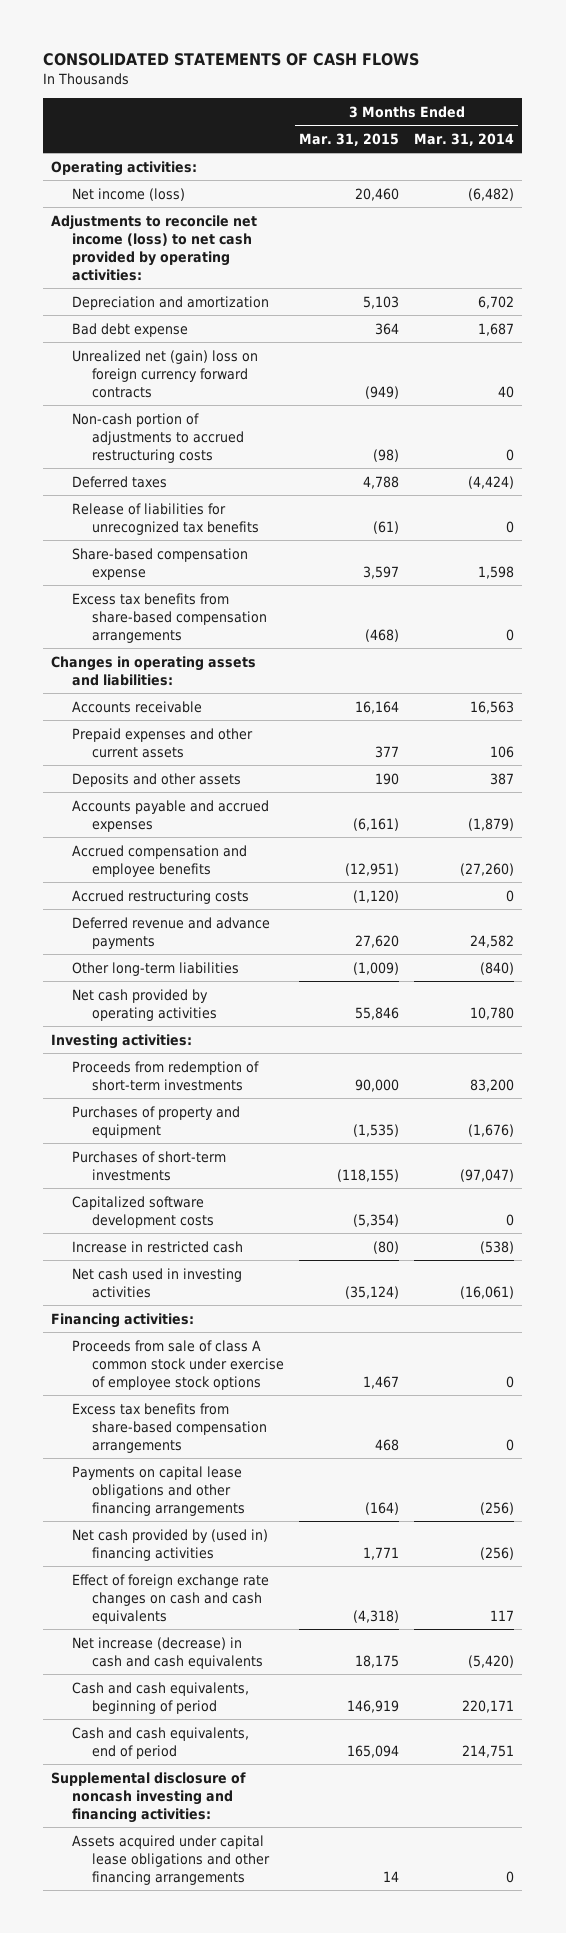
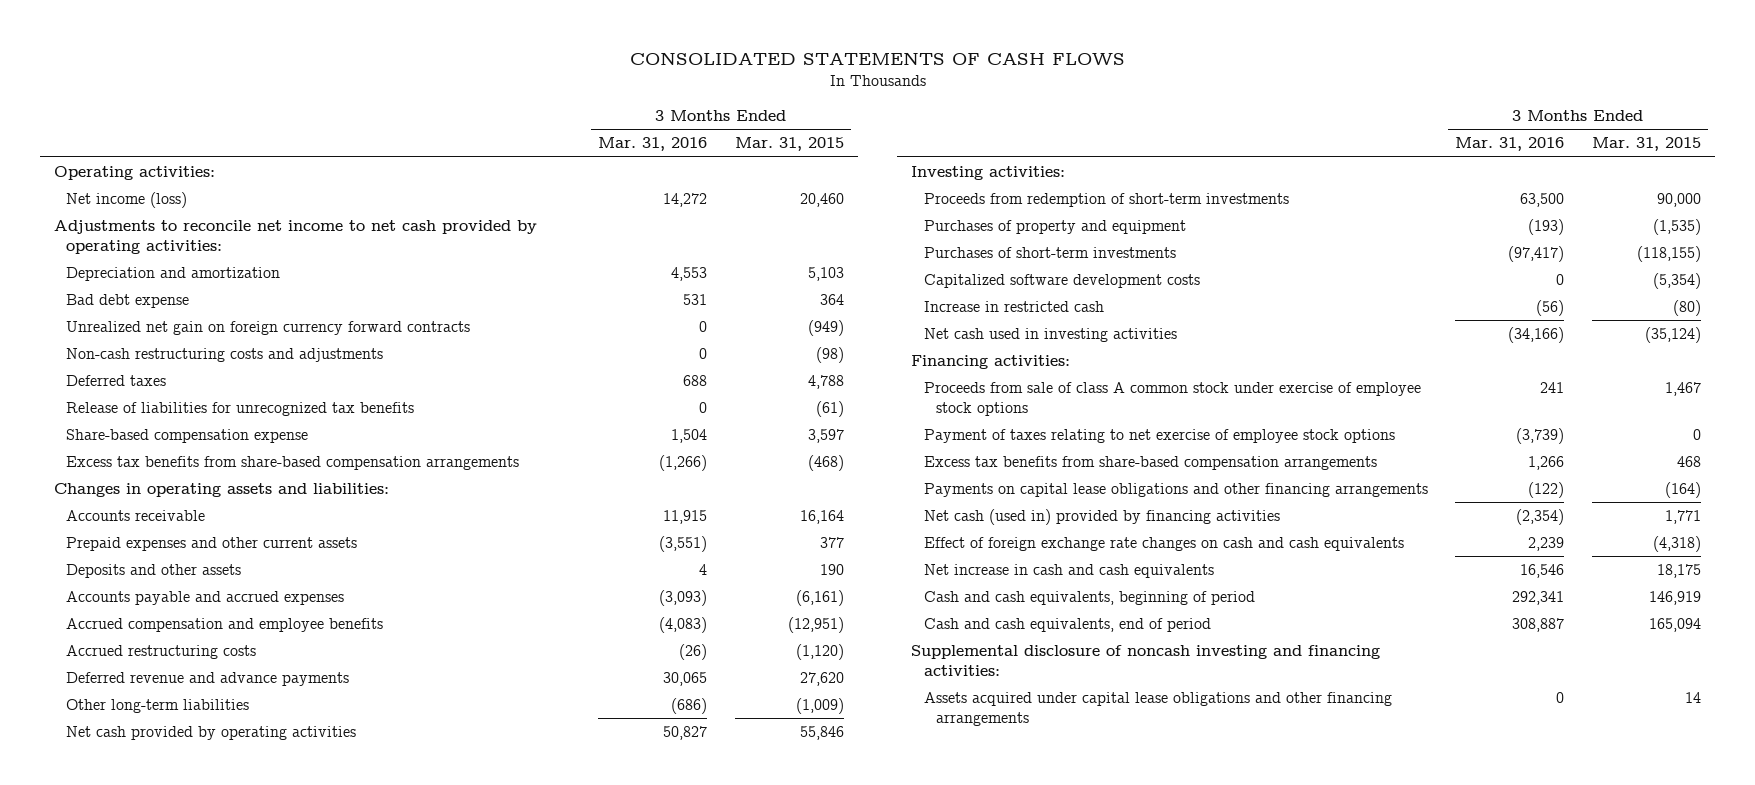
- | 3 Months Ended Mar. 31, 2015 | 3 Months Ended Mar. 31, 2014
+ | 3 Months Ended Mar. 31, 2016 | 3 Months Ended Mar. 31, 2015
- Adjustments to reconcile net income (loss) to net cash provided by operating activities:
+ Adjustments to reconcile net income to net cash provided by operating activities:
- Unrealized net (gain) loss on foreign currency forward contracts | (949) | 40
- Non-cash portion of adjustments to accrued restructuring costs | (98) | 0
+ Unrealized net gain on foreign currency forward contracts | 0 | (949)
+ Non-cash restructuring costs and adjustments | 0 | (98)
+ Payment of taxes relating to net exercise of employee stock options | (3,739) | 0
- Net cash provided by (used in) financing activities | 1,771 | (256)
+ Net cash (used in) provided by financing activities | (2,354) | 1,771
- Net increase (decrease) in cash and cash equivalents | 18,175 | (5,420)
+ Net increase in cash and cash equivalents | 16,546 | 18,175

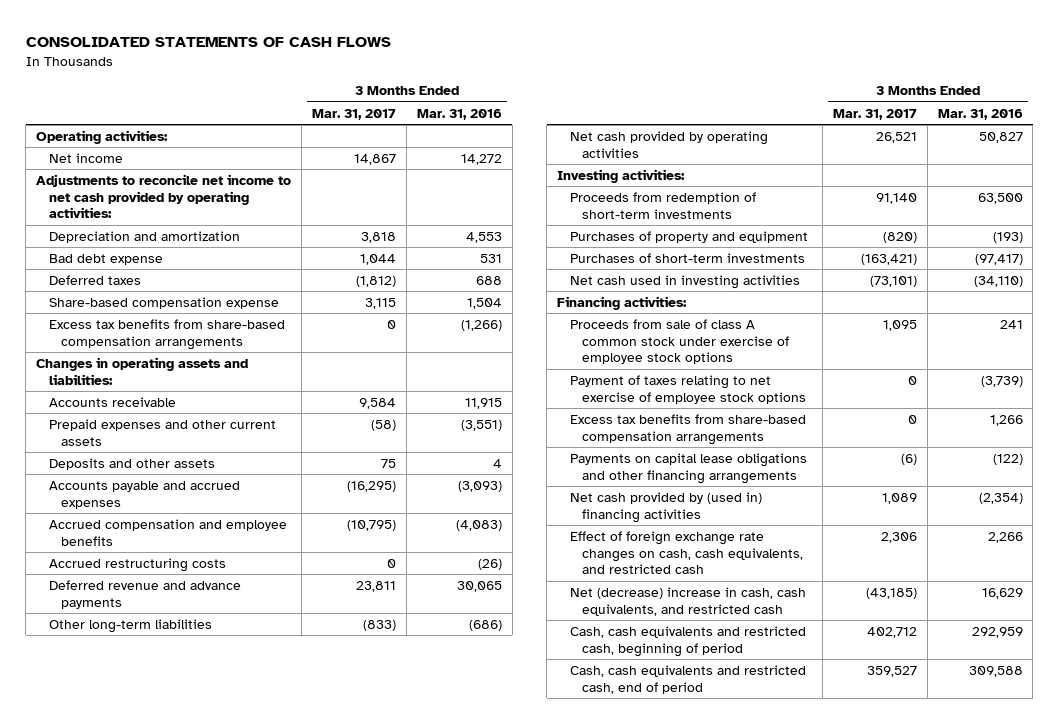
- | 3 Months Ended Mar. 31, 2016 | 3 Months Ended Mar. 31, 2015
+ | 3 Months Ended Mar. 31, 2017 | 3 Months Ended Mar. 31, 2016
- Net income (loss) | 14,272 | 20,460
+ Net income | 14,867 | 14,272
- Unrealized net gain on foreign currency forward contracts | 0 | (949)
- Non-cash restructuring costs and adjustments | 0 | (98)
- Release of liabilities for unrecognized tax benefits | 0 | (61)
- Capitalized software development costs | 0 | (5,354)
- Increase in restricted cash | (56) | (80)
- Net cash used in investing activities | (34,166) | (35,124)
+ Net cash used in investing activities | (73,101) | (34,110)
- Net cash (used in) provided by financing activities | (2,354) | 1,771
- Effect of foreign exchange rate changes on cash and cash equivalents | 2,239 | (4,318)
- Net increase in cash and cash equivalents | 16,546 | 18,175
- Cash and cash equivalents, beginning of period | 292,341 | 146,919
- Cash and cash equivalents, end of period | 308,887 | 165,094
- Supplemental disclosure of noncash investing and financing activities:
- Assets acquired under capital lease obligations and other financing arrangements | 0 | 14
+ Net cash provided by (used in) financing activities | 1,089 | (2,354)
+ Effect of foreign exchange rate changes on cash, cash equivalents, and restricted cash | 2,306 | 2,266
+ Net (decrease) increase in cash, cash equivalents, and restricted cash | (43,185) | 16,629
+ Cash, cash equivalents and restricted cash, beginning of period | 402,712 | 292,959
+ Cash, cash equivalents and restricted cash, end of period | 359,527 | 309,588

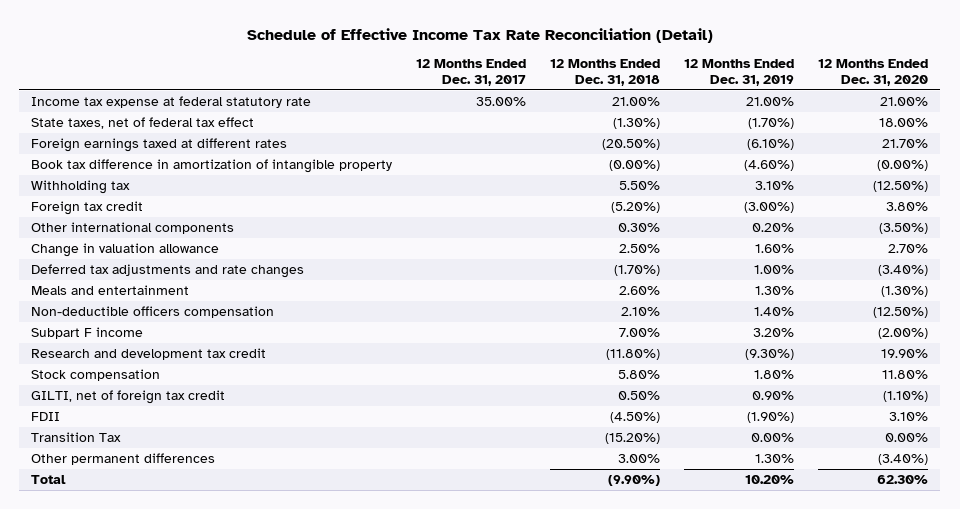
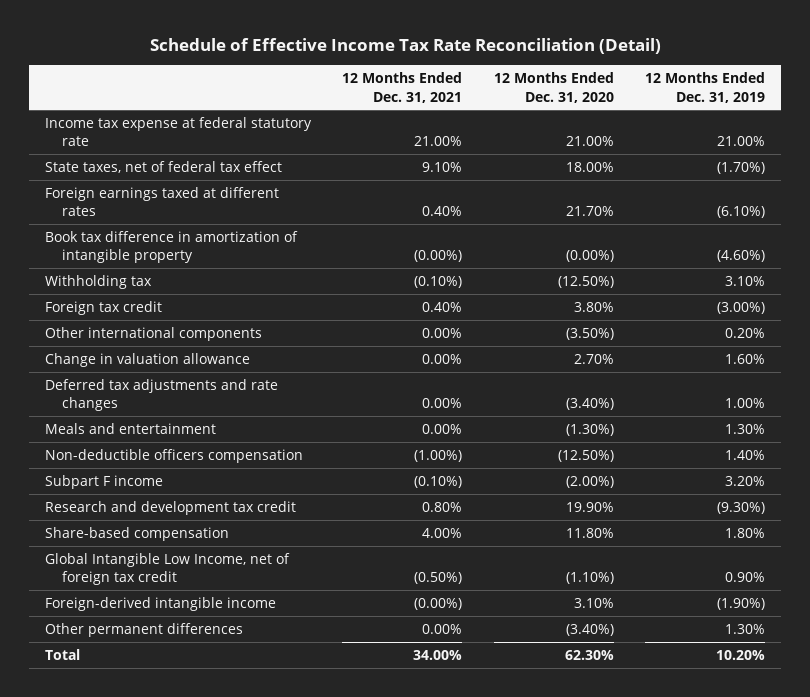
- | 12 Months Ended Dec. 31, 2017 | 12 Months Ended Dec. 31, 2018 | 12 Months Ended Dec. 31, 2019 | 12 Months Ended Dec. 31, 2020
+ | 12 Months Ended Dec. 31, 2021 | 12 Months Ended Dec. 31, 2020 | 12 Months Ended Dec. 31, 2019
- Stock compensation | | 5.80% | 1.80% | 11.80%
- GILTI, net of foreign tax credit | | 0.50% | 0.90% | (1.10%)
- FDII | | (4.50%) | (1.90%) | 3.10%
- Transition Tax | | (15.20%) | 0.00% | 0.00%
+ Share-based compensation | 4.00% | 11.80% | 1.80%
+ Global Intangible Low Income, net of foreign tax credit | (0.50%) | (1.10%) | 0.90%
+ Foreign-derived intangible income | (0.00%) | 3.10% | (1.90%)

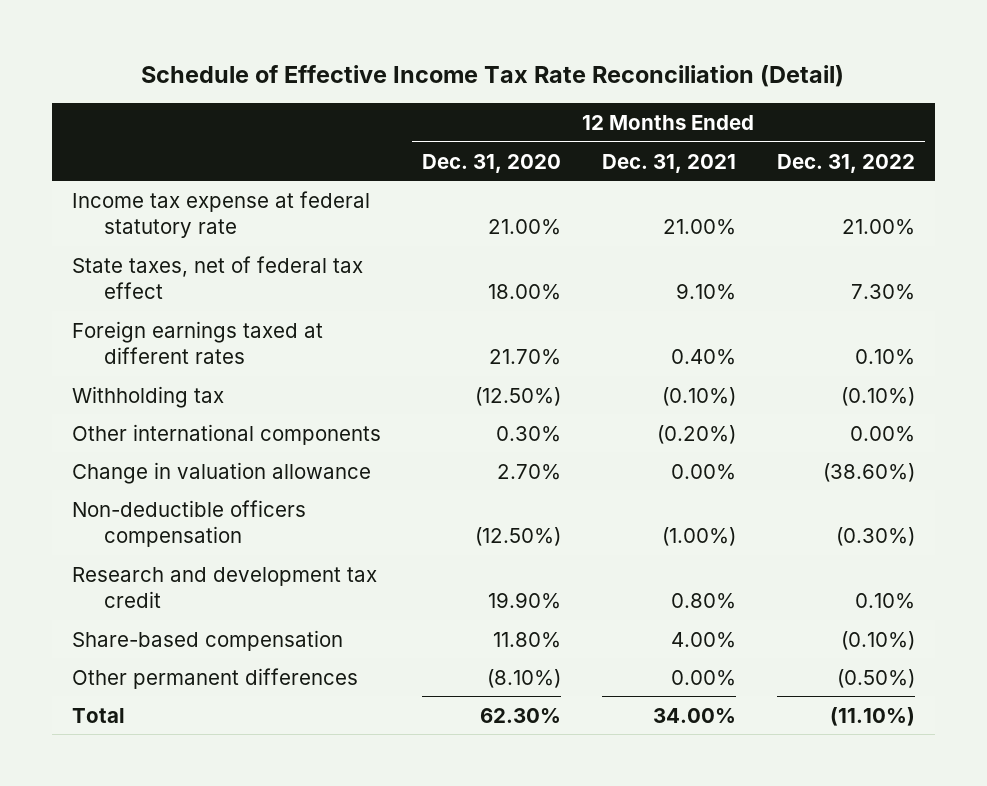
- | 12 Months Ended Dec. 31, 2021 | 12 Months Ended Dec. 31, 2020 | 12 Months Ended Dec. 31, 2019
+ | 12 Months Ended Dec. 31, 2020 | 12 Months Ended Dec. 31, 2021 | 12 Months Ended Dec. 31, 2022
- Book tax difference in amortization of intangible property | (0.00%) | (0.00%) | (4.60%)
- Foreign tax credit | 0.40% | 3.80% | (3.00%)
- Other international components | 0.00% | (3.50%) | 0.20%
+ Other international components | 0.30% | (0.20%) | 0.00%
- Deferred tax adjustments and rate changes | 0.00% | (3.40%) | 1.00%
- Meals and entertainment | 0.00% | (1.30%) | 1.30%
- Subpart F income | (0.10%) | (2.00%) | 3.20%
- Global Intangible Low Income, net of foreign tax credit | (0.50%) | (1.10%) | 0.90%
- Foreign-derived intangible income | (0.00%) | 3.10% | (1.90%)
- Other permanent differences | 0.00% | (3.40%) | 1.30%
+ Other permanent differences | (8.10%) | 0.00% | (0.50%)

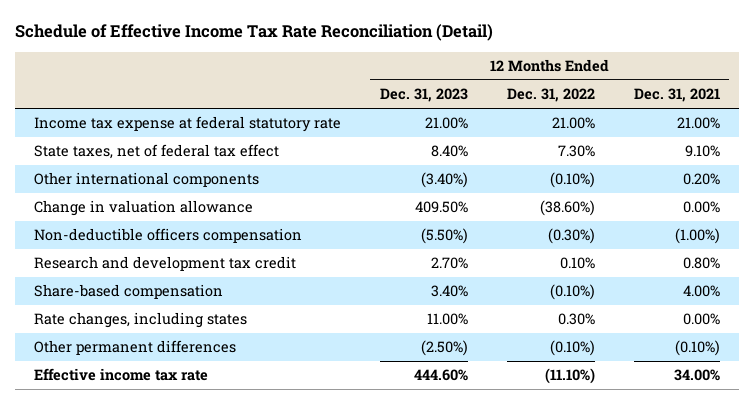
- | 12 Months Ended Dec. 31, 2020 | 12 Months Ended Dec. 31, 2021 | 12 Months Ended Dec. 31, 2022
+ | 12 Months Ended Dec. 31, 2023 | 12 Months Ended Dec. 31, 2022 | 12 Months Ended Dec. 31, 2021
- Foreign earnings taxed at different rates | 21.70% | 0.40% | 0.10%
- Withholding tax | (12.50%) | (0.10%) | (0.10%)
- Other international components | 0.30% | (0.20%) | 0.00%
+ Other international components | (3.40%) | (0.10%) | 0.20%
- Other permanent differences | (8.10%) | 0.00% | (0.50%)
- Total | 62.30% | 34.00% | (11.10%)
+ Rate changes, including states | 11.00% | 0.30% | 0.00%
+ Other permanent differences | (2.50%) | (0.10%) | (0.10%)
+ Effective income tax rate | 444.60% | (11.10%) | 34.00%

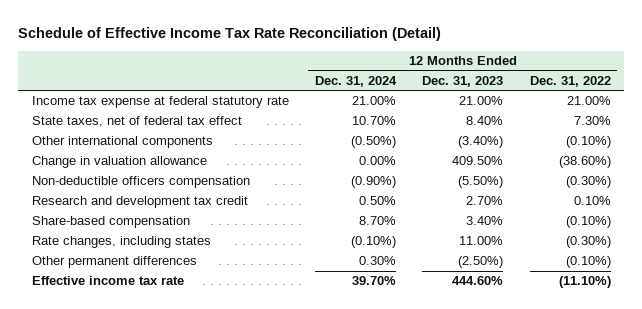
- | 12 Months Ended Dec. 31, 2023 | 12 Months Ended Dec. 31, 2022 | 12 Months Ended Dec. 31, 2021
+ | 12 Months Ended Dec. 31, 2024 | 12 Months Ended Dec. 31, 2023 | 12 Months Ended Dec. 31, 2022
- Rate changes, including states | 11.00% | 0.30% | 0.00%
+ Rate changes, including states | (0.10%) | 11.00% | (0.30%)

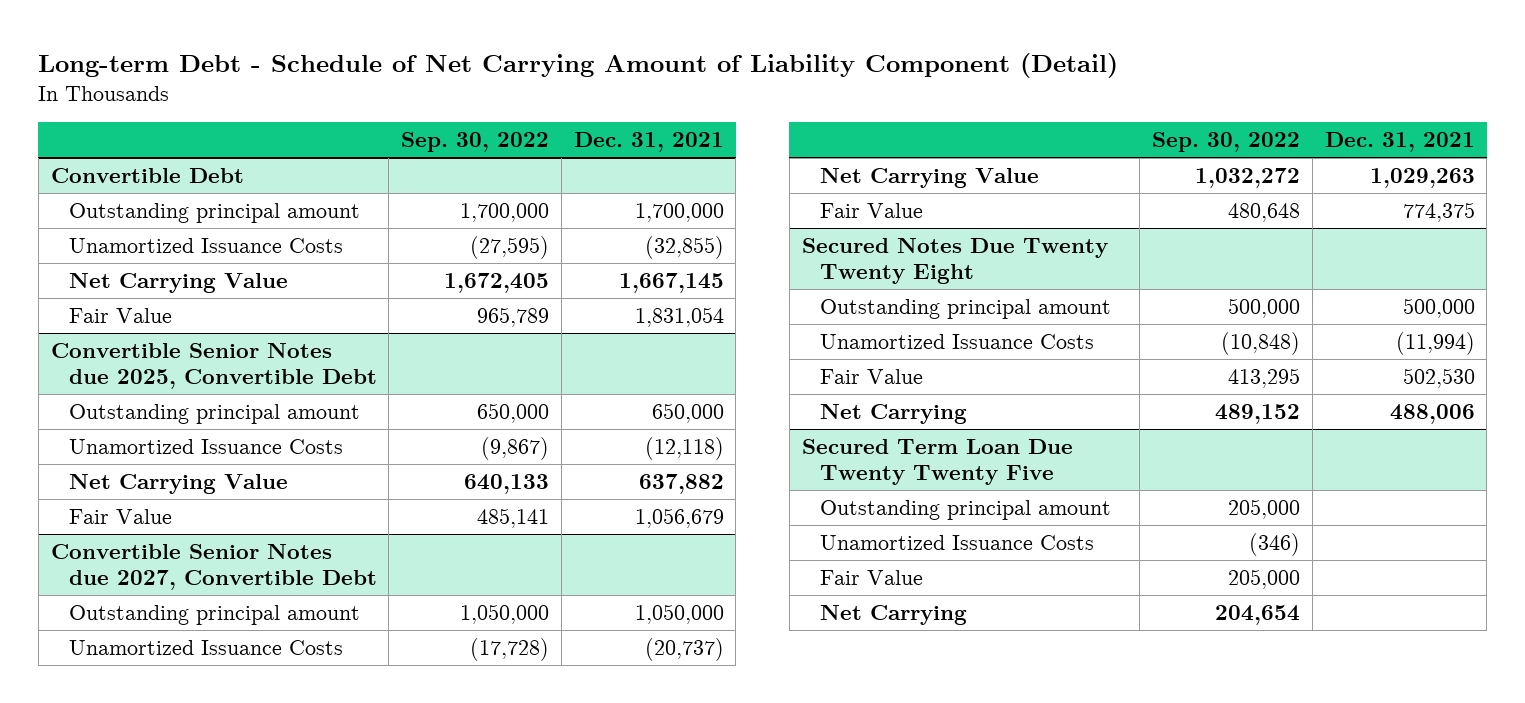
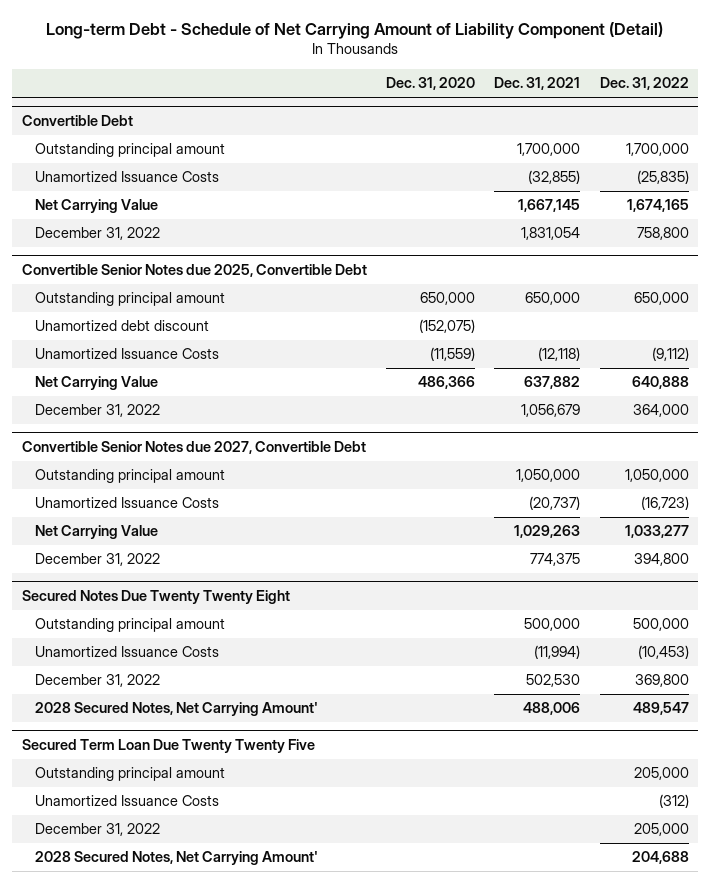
- | Sep. 30, 2022 | Dec. 31, 2021
+ | Dec. 31, 2020 | Dec. 31, 2021 | Dec. 31, 2022
@ Convertible Debt
- Fair Value | 965,789 | 1,831,054
+ December 31, 2022 | | 1,831,054 | 758,800
@ Convertible Senior Notes due 2025, Convertible Debt
+ Unamortized debt discount | (152,075) | |
- Fair Value | 485,141 | 1,056,679
+ December 31, 2022 | | 1,056,679 | 364,000
@ Convertible Senior Notes due 2027, Convertible Debt
- Fair Value | 480,648 | 774,375
+ December 31, 2022 | | 774,375 | 394,800
@ Secured Notes Due Twenty Twenty Eight
- Fair Value | 413,295 | 502,530
- Net Carrying | 489,152 | 488,006
+ December 31, 2022 | | 502,530 | 369,800
+ 2028 Secured Notes, Net Carrying Amount' | | 488,006 | 489,547
@ Secured Term Loan Due Twenty Twenty Five
- Fair Value | 205,000 |
- Net Carrying | 204,654 |
+ December 31, 2022 | | | 205,000
+ 2028 Secured Notes, Net Carrying Amount' | | | 204,688

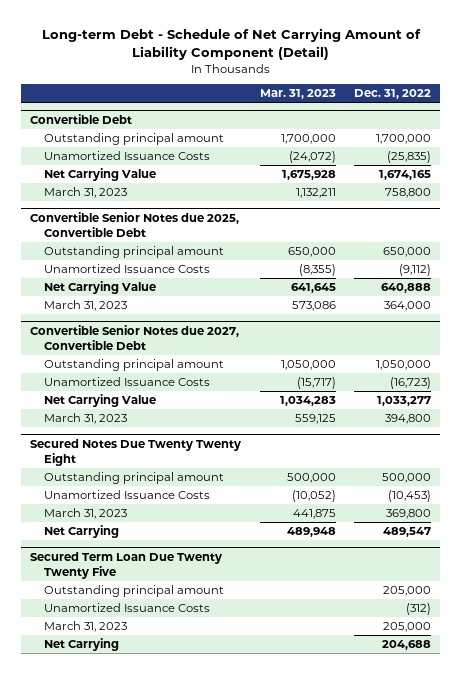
- | Dec. 31, 2020 | Dec. 31, 2021 | Dec. 31, 2022
+ | Mar. 31, 2023 | Dec. 31, 2022
@ Convertible Debt
- December 31, 2022 | | 1,831,054 | 758,800
+ March 31, 2023 | 1,132,211 | 758,800
@ Convertible Senior Notes due 2025, Convertible Debt
- Unamortized debt discount | (152,075) | |
- December 31, 2022 | | 1,056,679 | 364,000
+ March 31, 2023 | 573,086 | 364,000
@ Convertible Senior Notes due 2027, Convertible Debt
- December 31, 2022 | | 774,375 | 394,800
+ March 31, 2023 | 559,125 | 394,800
@ Secured Notes Due Twenty Twenty Eight
- December 31, 2022 | | 502,530 | 369,800
- 2028 Secured Notes, Net Carrying Amount' | | 488,006 | 489,547
+ March 31, 2023 | 441,875 | 369,800
+ Net Carrying | 489,948 | 489,547
@ Secured Term Loan Due Twenty Twenty Five
- December 31, 2022 | | | 205,000
- 2028 Secured Notes, Net Carrying Amount' | | | 204,688
+ March 31, 2023 | | 205,000
+ Net Carrying | | 204,688

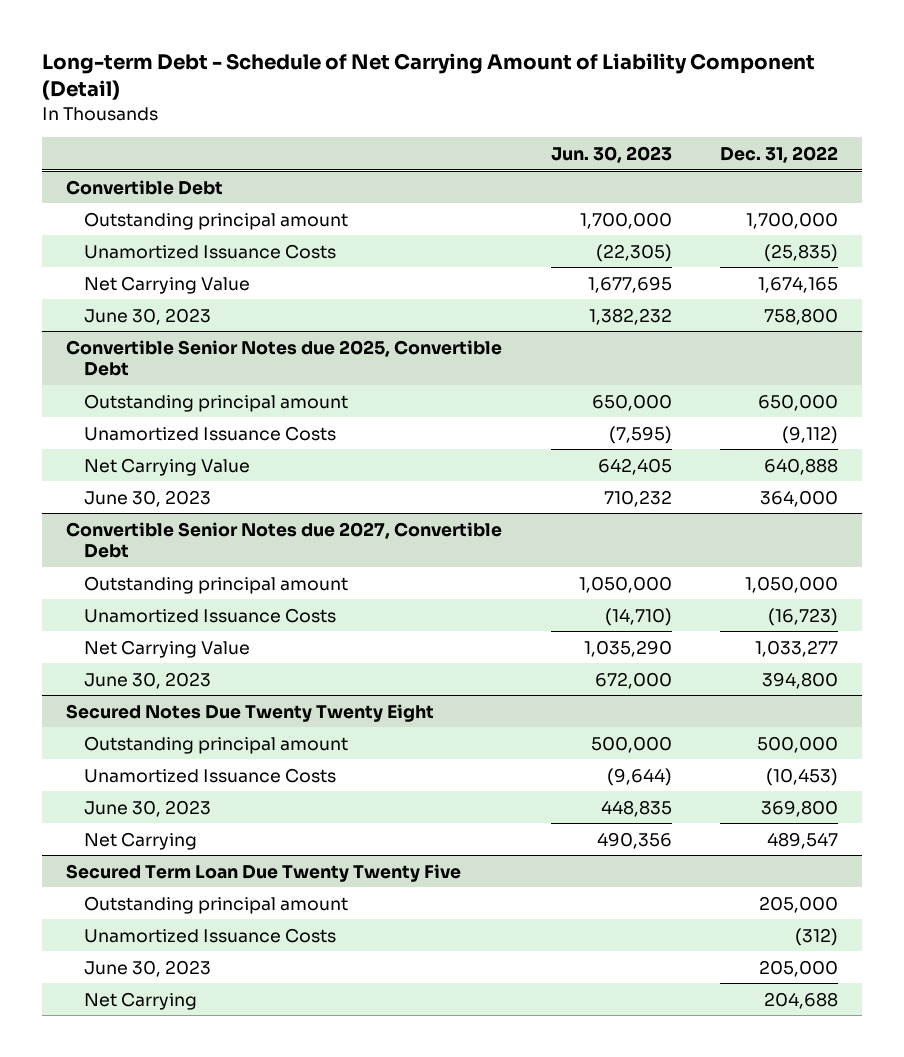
- | Mar. 31, 2023 | Dec. 31, 2022
+ | Jun. 30, 2023 | Dec. 31, 2022
@ Convertible Debt
- March 31, 2023 | 1,132,211 | 758,800
+ June 30, 2023 | 1,382,232 | 758,800
@ Convertible Senior Notes due 2025, Convertible Debt
- March 31, 2023 | 573,086 | 364,000
+ June 30, 2023 | 710,232 | 364,000
@ Convertible Senior Notes due 2027, Convertible Debt
- March 31, 2023 | 559,125 | 394,800
+ June 30, 2023 | 672,000 | 394,800
@ Secured Notes Due Twenty Twenty Eight
- March 31, 2023 | 441,875 | 369,800
+ June 30, 2023 | 448,835 | 369,800
@ Secured Term Loan Due Twenty Twenty Five
- March 31, 2023 | | 205,000
+ June 30, 2023 | | 205,000

